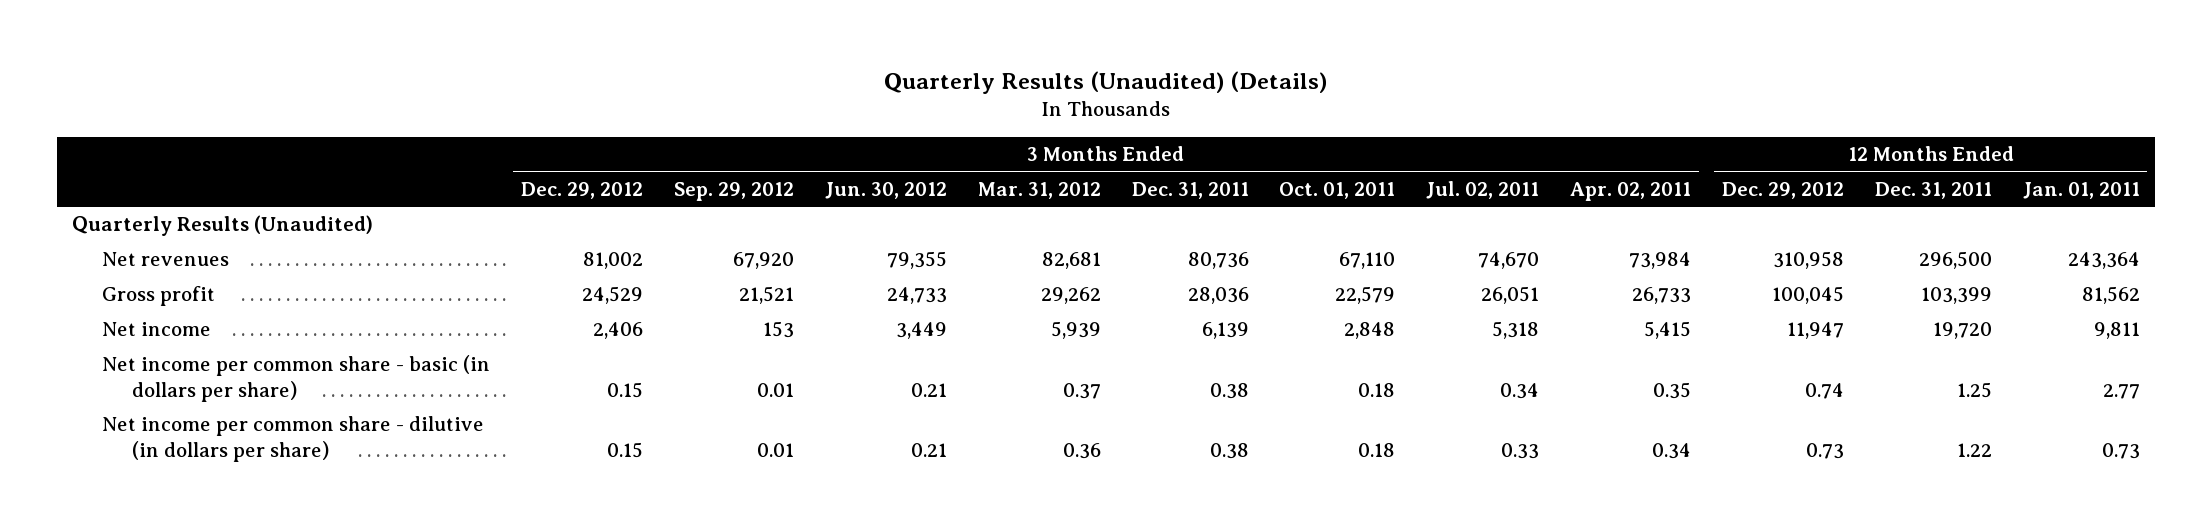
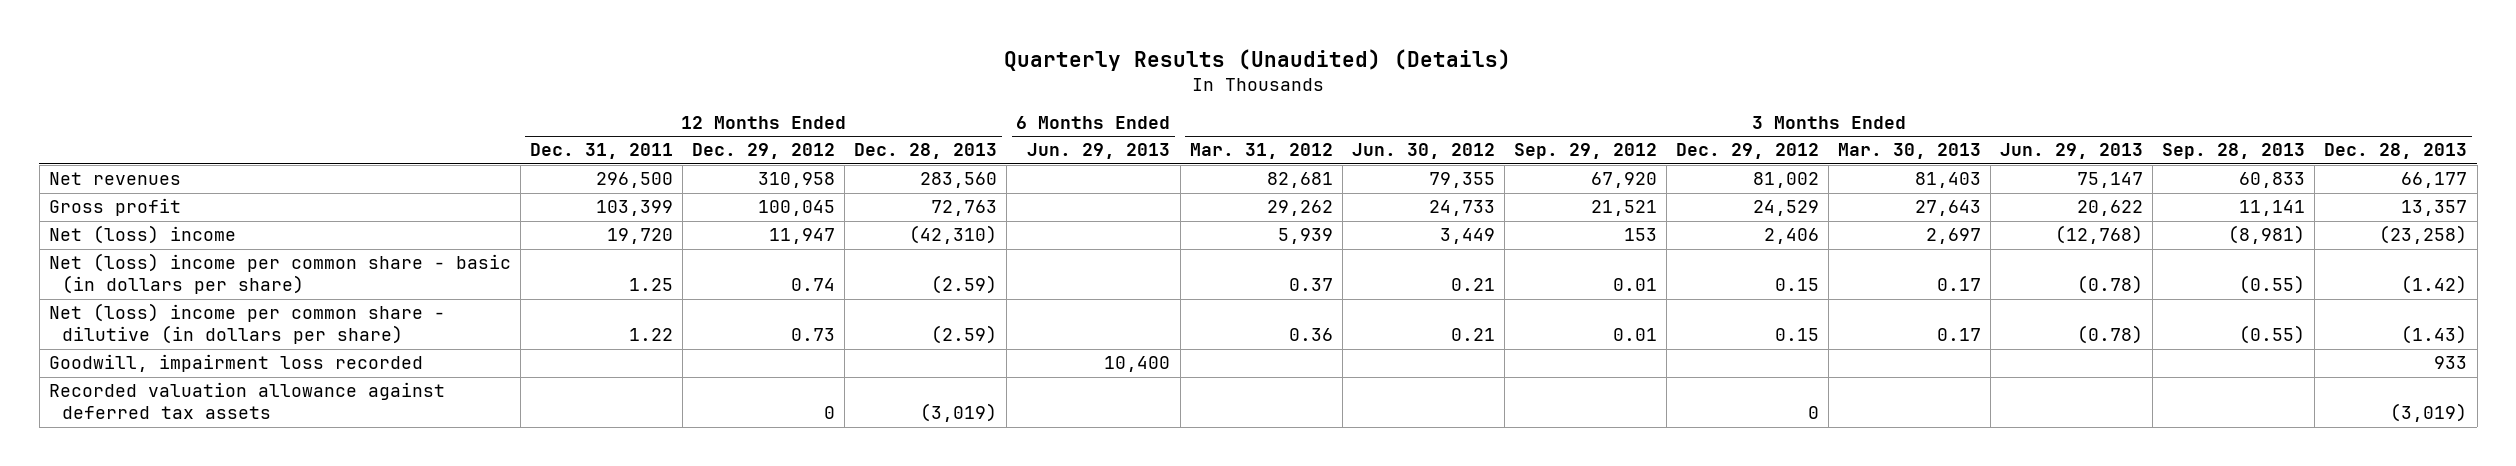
- | 3 Months Ended Dec. 29, 2012 | 3 Months Ended Sep. 29, 2012 | 3 Months Ended Jun. 30, 2012 | 3 Months Ended Mar. 31, 2012 | 3 Months Ended Dec. 31, 2011 | 3 Months Ended Oct. 01, 2011 | 3 Months Ended Jul. 02, 2011 | 3 Months Ended Apr. 02, 2011 | 12 Months Ended Dec. 29, 2012 | 12 Months Ended Dec. 31, 2011 | 12 Months Ended Jan. 01, 2011
+ | 12 Months Ended Dec. 31, 2011 | 12 Months Ended Dec. 29, 2012 | 12 Months Ended Dec. 28, 2013 | 6 Months Ended Jun. 29, 2013 | 3 Months Ended Mar. 31, 2012 | 3 Months Ended Jun. 30, 2012 | 3 Months Ended Sep. 29, 2012 | 3 Months Ended Dec. 29, 2012 | 3 Months Ended Mar. 30, 2013 | 3 Months Ended Jun. 29, 2013 | 3 Months Ended Sep. 28, 2013 | 3 Months Ended Dec. 28, 2013
- Quarterly Results (Unaudited)
- Net income | 2,406 | 153 | 3,449 | 5,939 | 6,139 | 2,848 | 5,318 | 5,415 | 11,947 | 19,720 | 9,811
- Net income per common share - basic (in dollars per share) | 0.15 | 0.01 | 0.21 | 0.37 | 0.38 | 0.18 | 0.34 | 0.35 | 0.74 | 1.25 | 2.77
- Net income per common share - dilutive (in dollars per share) | 0.15 | 0.01 | 0.21 | 0.36 | 0.38 | 0.18 | 0.33 | 0.34 | 0.73 | 1.22 | 0.73
+ Net (loss) income | 19,720 | 11,947 | (42,310) | | 5,939 | 3,449 | 153 | 2,406 | 2,697 | (12,768) | (8,981) | (23,258)
+ Net (loss) income per common share - basic (in dollars per share) | 1.25 | 0.74 | (2.59) | | 0.37 | 0.21 | 0.01 | 0.15 | 0.17 | (0.78) | (0.55) | (1.42)
+ Net (loss) income per common share - dilutive (in dollars per share) | 1.22 | 0.73 | (2.59) | | 0.36 | 0.21 | 0.01 | 0.15 | 0.17 | (0.78) | (0.55) | (1.43)
+ Goodwill, impairment loss recorded | | | | 10,400 | | | | | | | | 933
+ Recorded valuation allowance against deferred tax assets | | 0 | (3,019) | | | | | 0 | | | | (3,019)

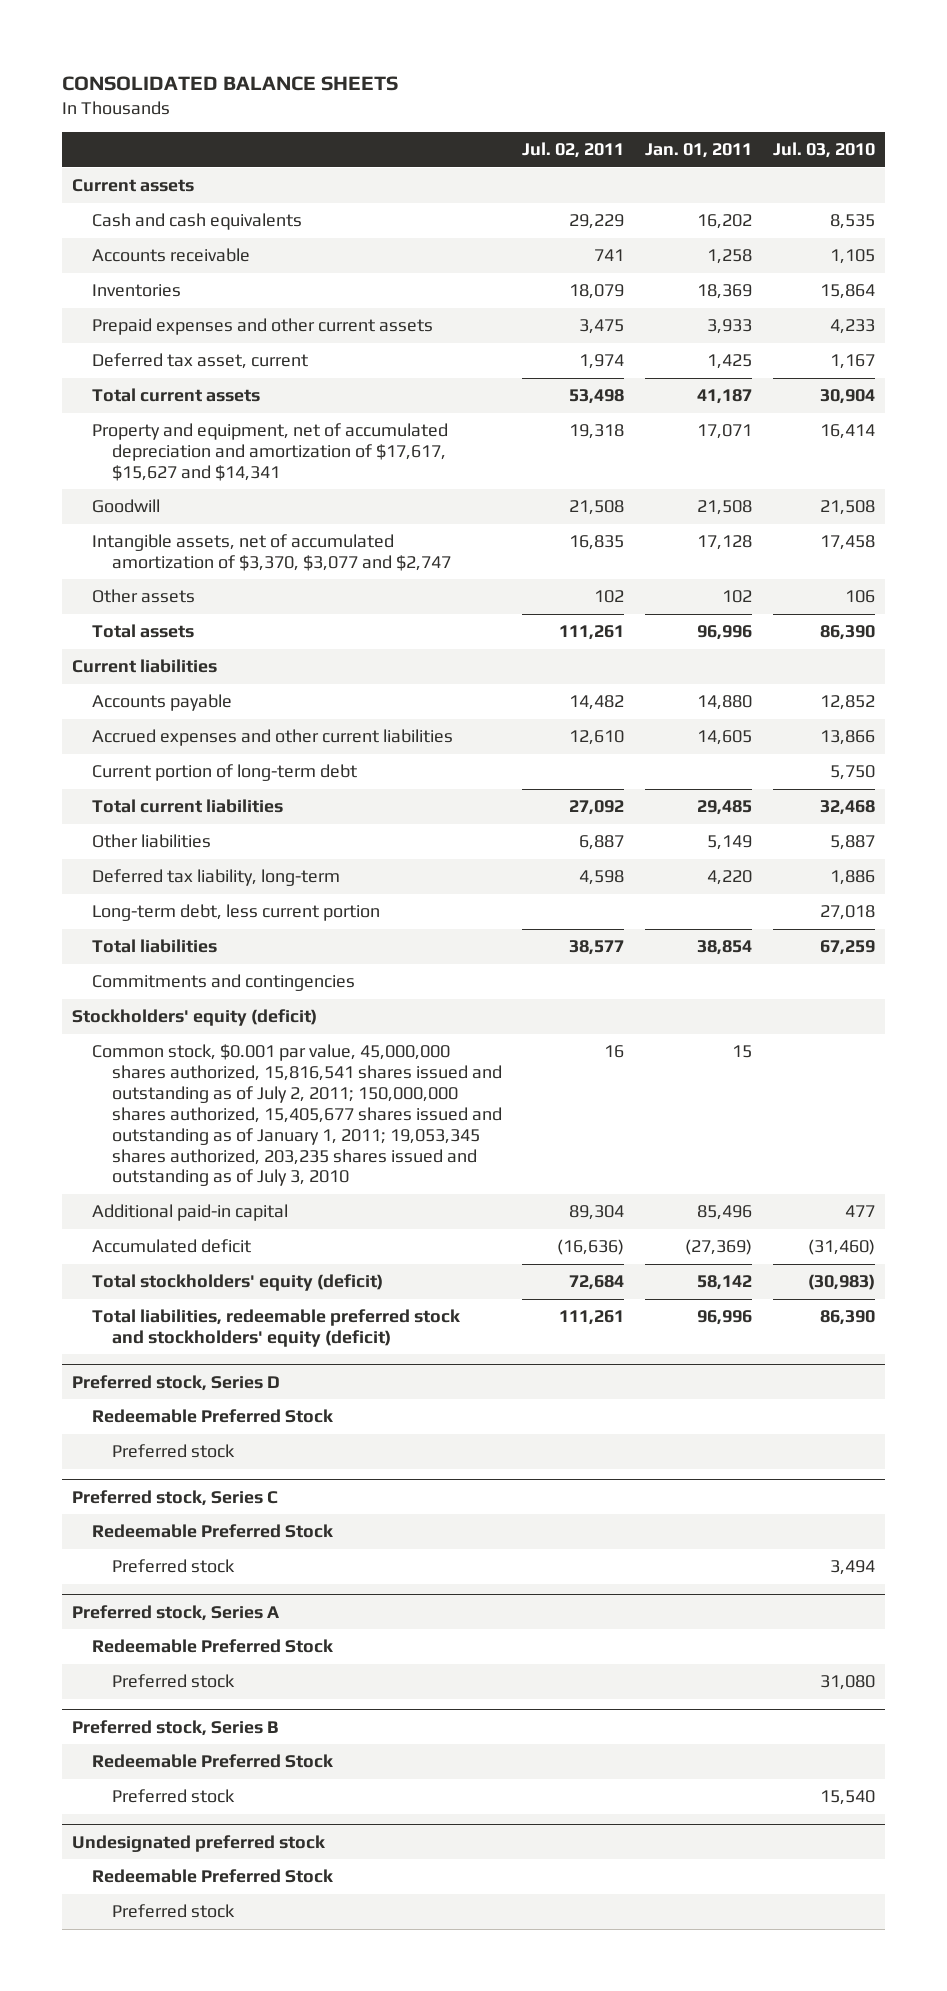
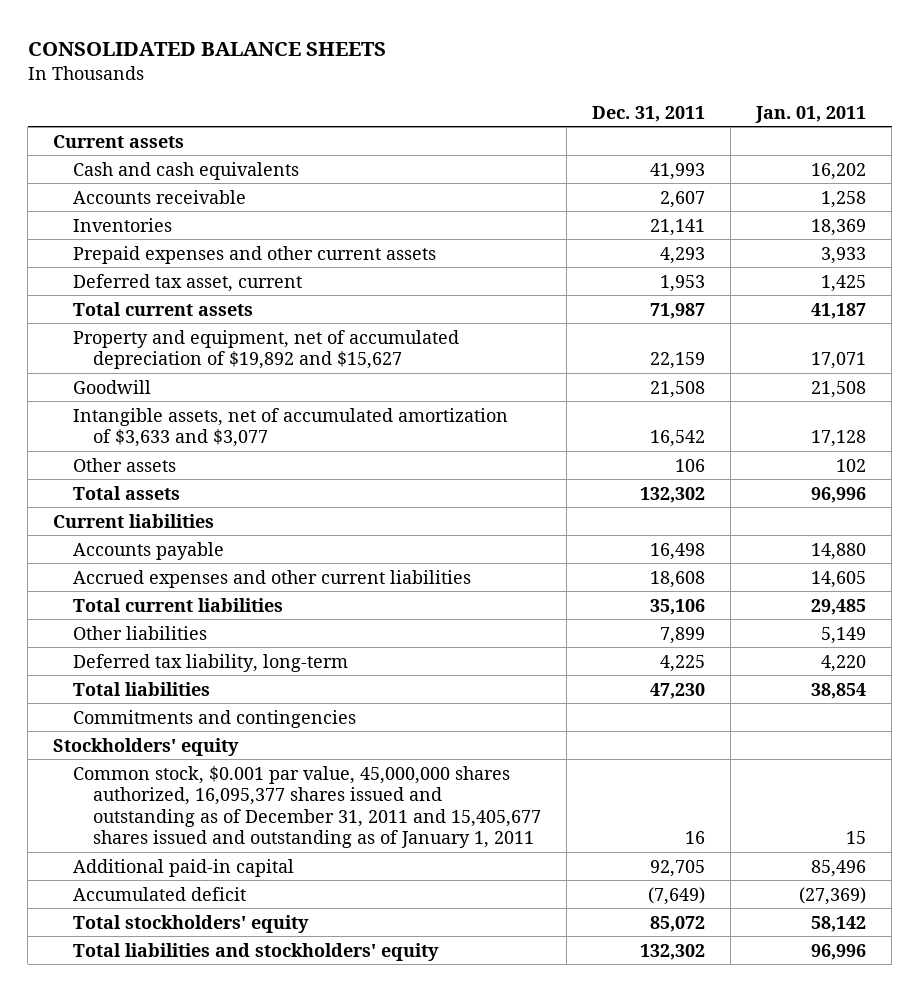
- | Jul. 02, 2011 | Jan. 01, 2011 | Jul. 03, 2010
+ | Dec. 31, 2011 | Jan. 01, 2011
- Property and equipment, net of accumulated depreciation and amortization of $17,617, $15,627 and $14,341 | 19,318 | 17,071 | 16,414
+ Property and equipment, net of accumulated depreciation of $19,892 and $15,627 | 22,159 | 17,071
- Intangible assets, net of accumulated amortization of $3,370, $3,077 and $2,747 | 16,835 | 17,128 | 17,458
+ Intangible assets, net of accumulated amortization of $3,633 and $3,077 | 16,542 | 17,128
- Current portion of long-term debt | | | 5,750
- Long-term debt, less current portion | | | 27,018
- Stockholders' equity (deficit)
- Common stock, $0.001 par value, 45,000,000 shares authorized, 15,816,541 shares issued and outstanding as of July 2, 2011; 150,000,000 shares authorized, 15,405,677 shares issued and outstanding as of January 1, 2011; 19,053,345 shares authorized, 203,235 shares issued and outstanding as of July 3, 2010 | 16 | 15 |
+ Stockholders' equity
+ Common stock, $0.001 par value, 45,000,000 shares authorized, 16,095,377 shares issued and outstanding as of December 31, 2011 and 15,405,677 shares issued and outstanding as of January 1, 2011 | 16 | 15
- Total stockholders' equity (deficit) | 72,684 | 58,142 | (30,983)
- Total liabilities, redeemable preferred stock and stockholders' equity (deficit) | 111,261 | 96,996 | 86,390
- Preferred stock, Series D
- Redeemable Preferred Stock
- Preferred stock
- Preferred stock, Series C
- Redeemable Preferred Stock
- Preferred stock | | | 3,494
- Preferred stock, Series A
- Redeemable Preferred Stock
- Preferred stock | | | 31,080
- Preferred stock, Series B
- Redeemable Preferred Stock
- Preferred stock | | | 15,540
- Undesignated preferred stock
- Redeemable Preferred Stock
- Preferred stock
+ Total stockholders' equity | 85,072 | 58,142
+ Total liabilities and stockholders' equity | 132,302 | 96,996

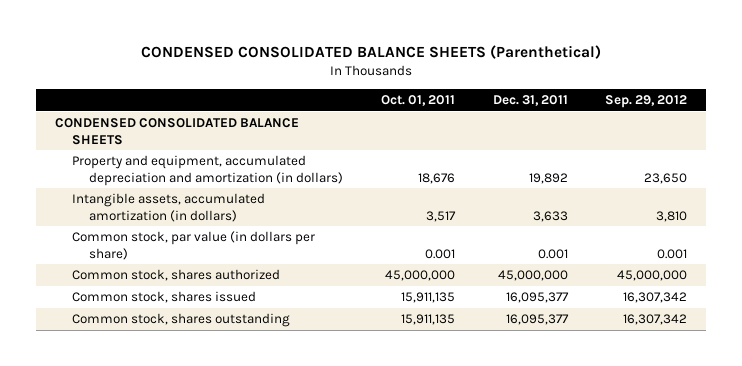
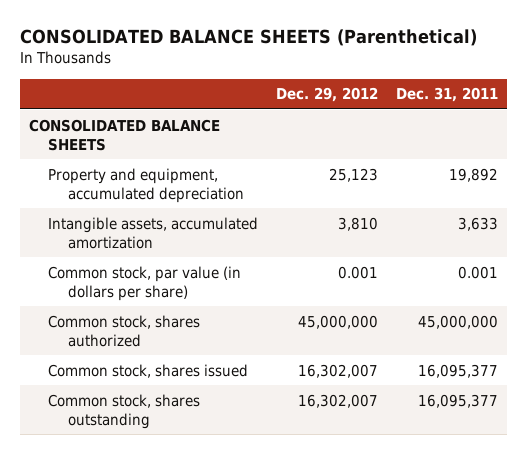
- CONDENSED CONSOLIDATED BALANCE SHEETS (Parenthetical)
+ CONSOLIDATED BALANCE SHEETS (Parenthetical)
- | Oct. 01, 2011 | Dec. 31, 2011 | Sep. 29, 2012
+ | Dec. 29, 2012 | Dec. 31, 2011
- CONDENSED CONSOLIDATED BALANCE SHEETS
- Property and equipment, accumulated depreciation and amortization (in dollars) | 18,676 | 19,892 | 23,650
- Intangible assets, accumulated amortization (in dollars) | 3,517 | 3,633 | 3,810
+ CONSOLIDATED BALANCE SHEETS
+ Property and equipment, accumulated depreciation | 25,123 | 19,892
+ Intangible assets, accumulated amortization | 3,810 | 3,633

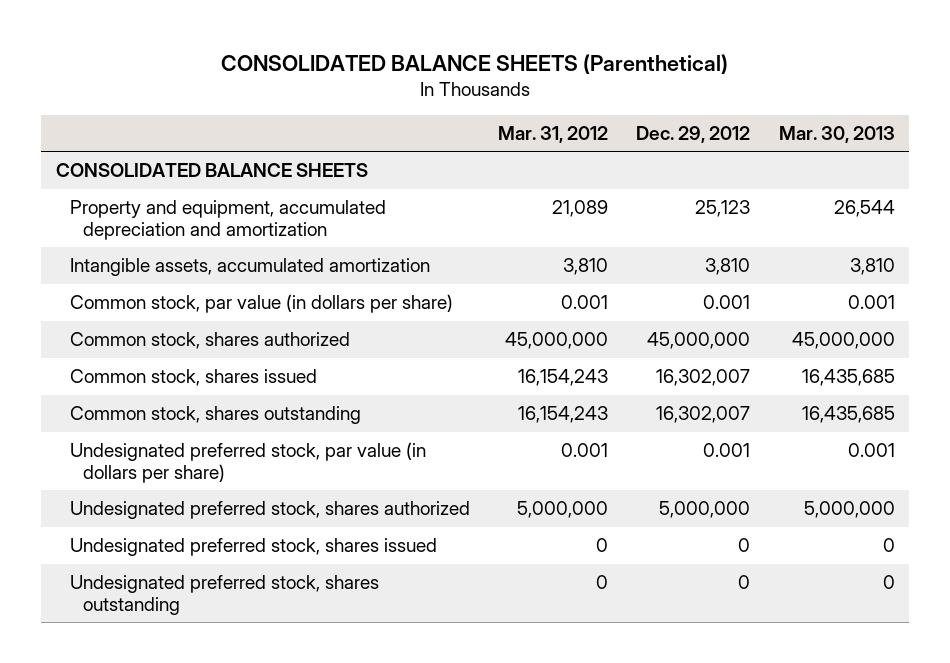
- | Dec. 29, 2012 | Dec. 31, 2011
+ | Mar. 31, 2012 | Dec. 29, 2012 | Mar. 30, 2013
- Property and equipment, accumulated depreciation | 25,123 | 19,892
+ Property and equipment, accumulated depreciation and amortization | 21,089 | 25,123 | 26,544
+ Undesignated preferred stock, par value (in dollars per share) | 0.001 | 0.001 | 0.001
+ Undesignated preferred stock, shares authorized | 5,000,000 | 5,000,000 | 5,000,000
+ Undesignated preferred stock, shares issued | 0 | 0 | 0
+ Undesignated preferred stock, shares outstanding | 0 | 0 | 0

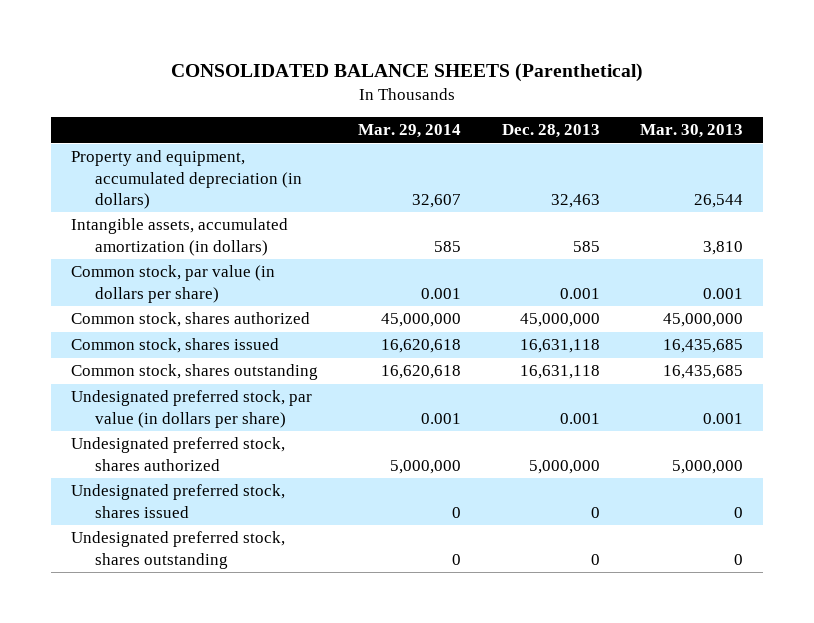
- | Mar. 31, 2012 | Dec. 29, 2012 | Mar. 30, 2013
+ | Mar. 29, 2014 | Dec. 28, 2013 | Mar. 30, 2013
- CONSOLIDATED BALANCE SHEETS
- Property and equipment, accumulated depreciation and amortization | 21,089 | 25,123 | 26,544
- Intangible assets, accumulated amortization | 3,810 | 3,810 | 3,810
+ Property and equipment, accumulated depreciation (in dollars) | 32,607 | 32,463 | 26,544
+ Intangible assets, accumulated amortization (in dollars) | 585 | 585 | 3,810

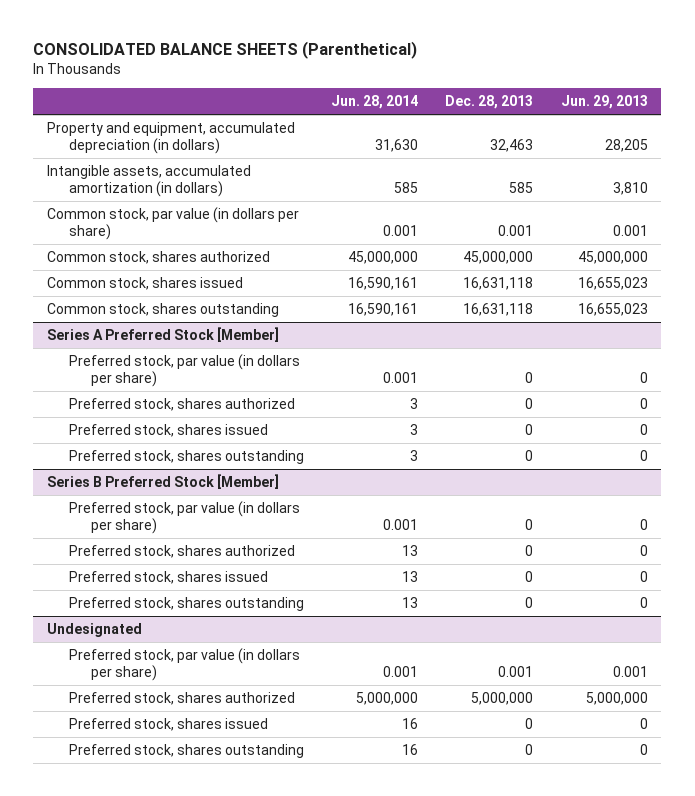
- | Mar. 29, 2014 | Dec. 28, 2013 | Mar. 30, 2013
+ | Jun. 28, 2014 | Dec. 28, 2013 | Jun. 29, 2013
- Undesignated preferred stock, par value (in dollars per share) | 0.001 | 0.001 | 0.001
- Undesignated preferred stock, shares authorized | 5,000,000 | 5,000,000 | 5,000,000
- Undesignated preferred stock, shares issued | 0 | 0 | 0
- Undesignated preferred stock, shares outstanding | 0 | 0 | 0
+ Series A Preferred Stock [Member]
+ Preferred stock, par value (in dollars per share) | 0.001 | 0 | 0
+ Preferred stock, shares authorized | 3 | 0 | 0
+ Preferred stock, shares issued | 3 | 0 | 0
+ Preferred stock, shares outstanding | 3 | 0 | 0
+ Series B Preferred Stock [Member]
+ Preferred stock, par value (in dollars per share) | 0.001 | 0 | 0
+ Preferred stock, shares authorized | 13 | 0 | 0
+ Preferred stock, shares issued | 13 | 0 | 0
+ Preferred stock, shares outstanding | 13 | 0 | 0
+ Undesignated
+ Preferred stock, par value (in dollars per share) | 0.001 | 0.001 | 0.001
+ Preferred stock, shares authorized | 5,000,000 | 5,000,000 | 5,000,000
+ Preferred stock, shares issued | 16 | 0 | 0
+ Preferred stock, shares outstanding | 16 | 0 | 0

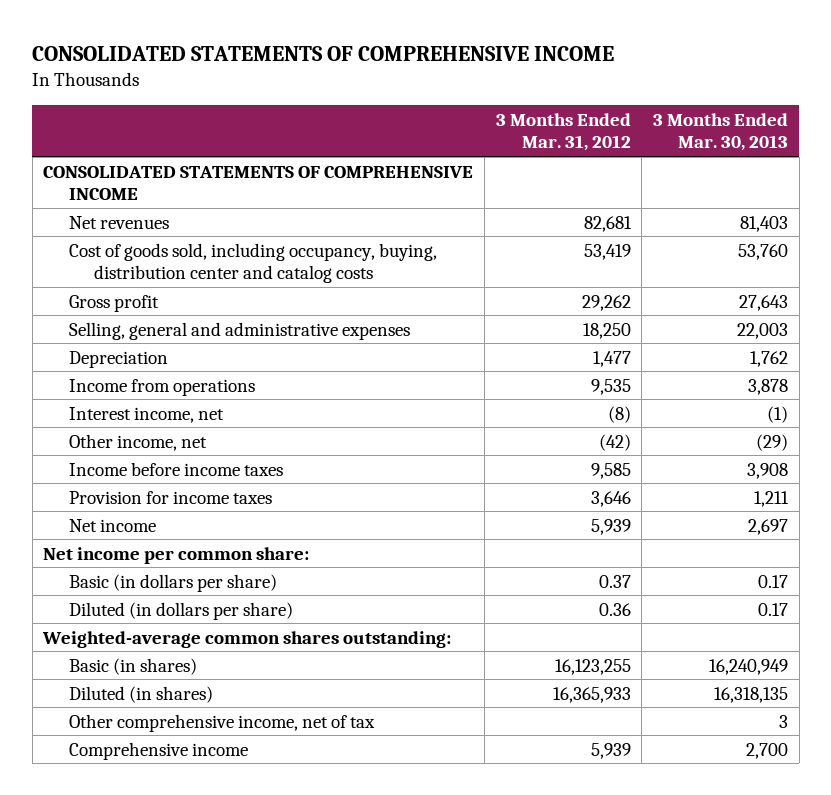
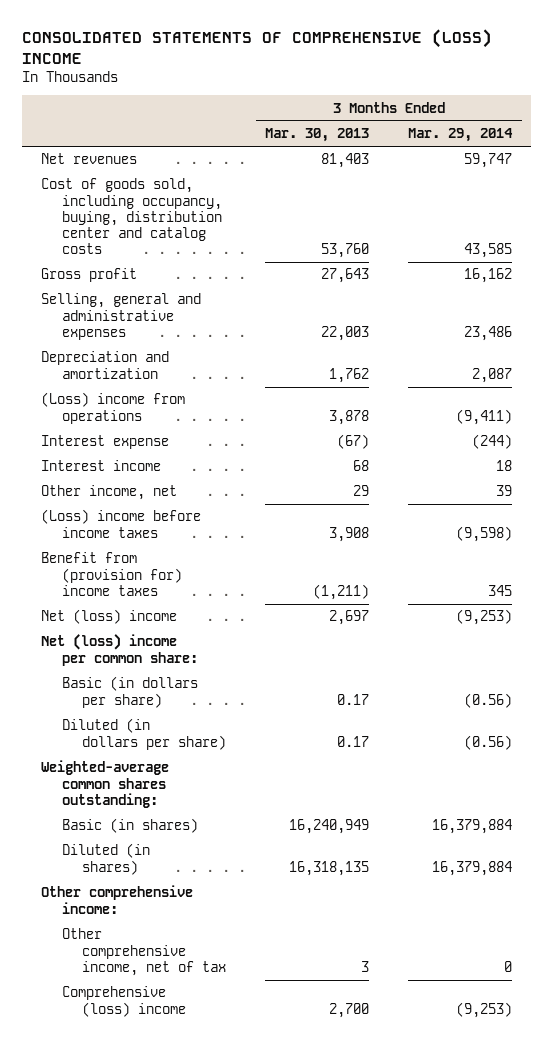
- CONSOLIDATED STATEMENTS OF COMPREHENSIVE INCOME
+ CONSOLIDATED STATEMENTS OF COMPREHENSIVE (LOSS) INCOME
- | 3 Months Ended Mar. 31, 2012 | 3 Months Ended Mar. 30, 2013
+ | 3 Months Ended Mar. 30, 2013 | 3 Months Ended Mar. 29, 2014
- CONSOLIDATED STATEMENTS OF COMPREHENSIVE INCOME
- Depreciation | 1,477 | 1,762
- Income from operations | 9,535 | 3,878
- Interest income, net | (8) | (1)
- Other income, net | (42) | (29)
- Income before income taxes | 9,585 | 3,908
- Provision for income taxes | 3,646 | 1,211
- Net income | 5,939 | 2,697
- Net income per common share:
+ Depreciation and amortization | 1,762 | 2,087
+ (Loss) income from operations | 3,878 | (9,411)
+ Interest expense | (67) | (244)
+ Interest income | 68 | 18
+ Other income, net | 29 | 39
+ (Loss) income before income taxes | 3,908 | (9,598)
+ Benefit from (provision for) income taxes | (1,211) | 345
+ Net (loss) income | 2,697 | (9,253)
+ Net (loss) income per common share:
+ Other comprehensive income:
- Comprehensive income | 5,939 | 2,700
+ Comprehensive (loss) income | 2,700 | (9,253)

